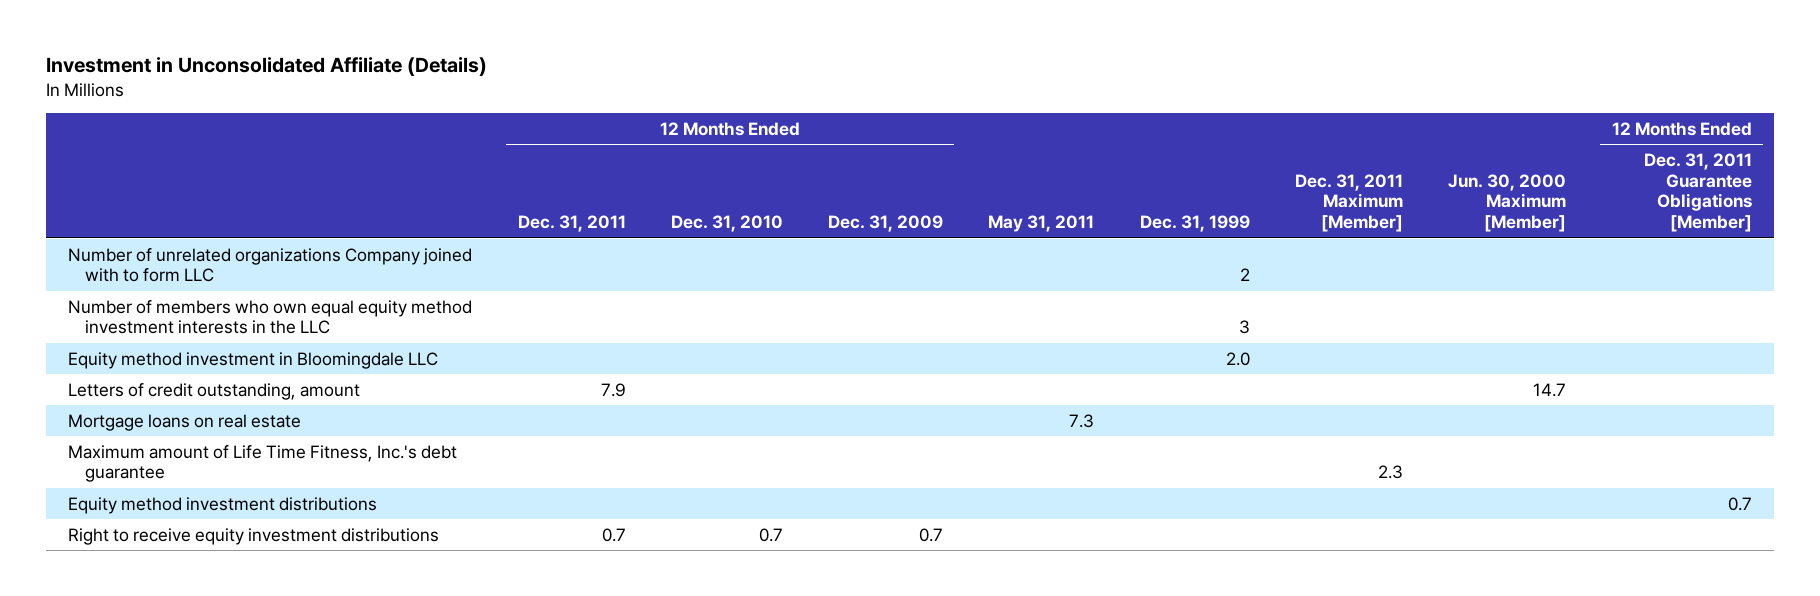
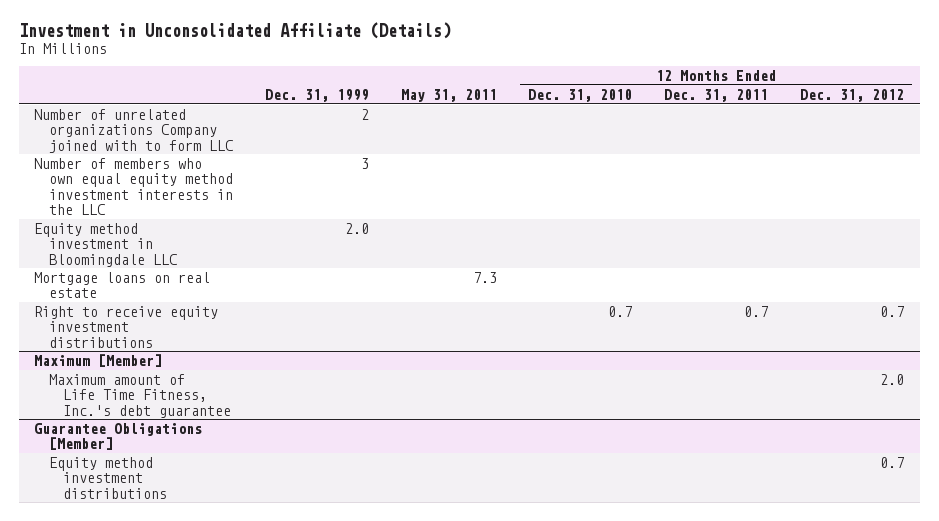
- | 12 Months Ended Dec. 31, 2011 | 12 Months Ended Dec. 31, 2010 | 12 Months Ended Dec. 31, 2009 | May 31, 2011 | Dec. 31, 1999 | Dec. 31, 2011 Maximum [Member] | Jun. 30, 2000 Maximum [Member] | 12 Months Ended Dec. 31, 2011 Guarantee Obligations [Member]
+ | Dec. 31, 1999 | May 31, 2011 | 12 Months Ended Dec. 31, 2010 | 12 Months Ended Dec. 31, 2011 | 12 Months Ended Dec. 31, 2012
- Letters of credit outstanding, amount | 7.9 | | | | | | 14.7 |
- Maximum amount of Life Time Fitness, Inc.'s debt guarantee | | | | | | 2.3 | |
- Equity method investment distributions | | | | | | | | 0.7
+ Maximum [Member]
+ Maximum amount of Life Time Fitness, Inc.'s debt guarantee | | | | | 2.0
+ Guarantee Obligations [Member]
+ Equity method investment distributions | | | | | 0.7

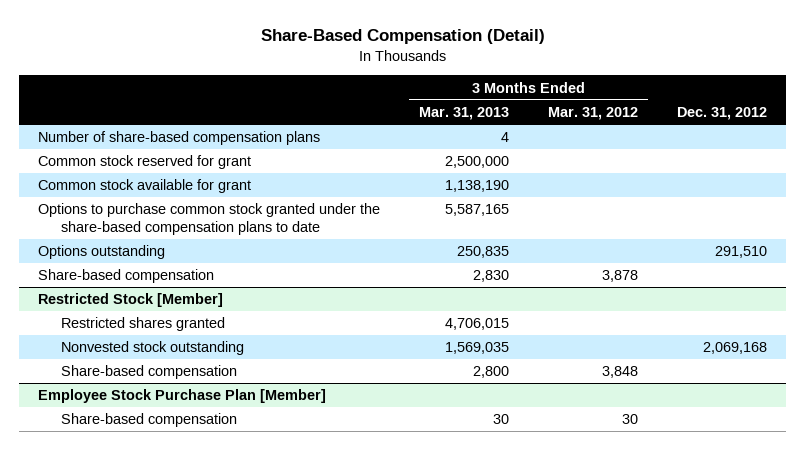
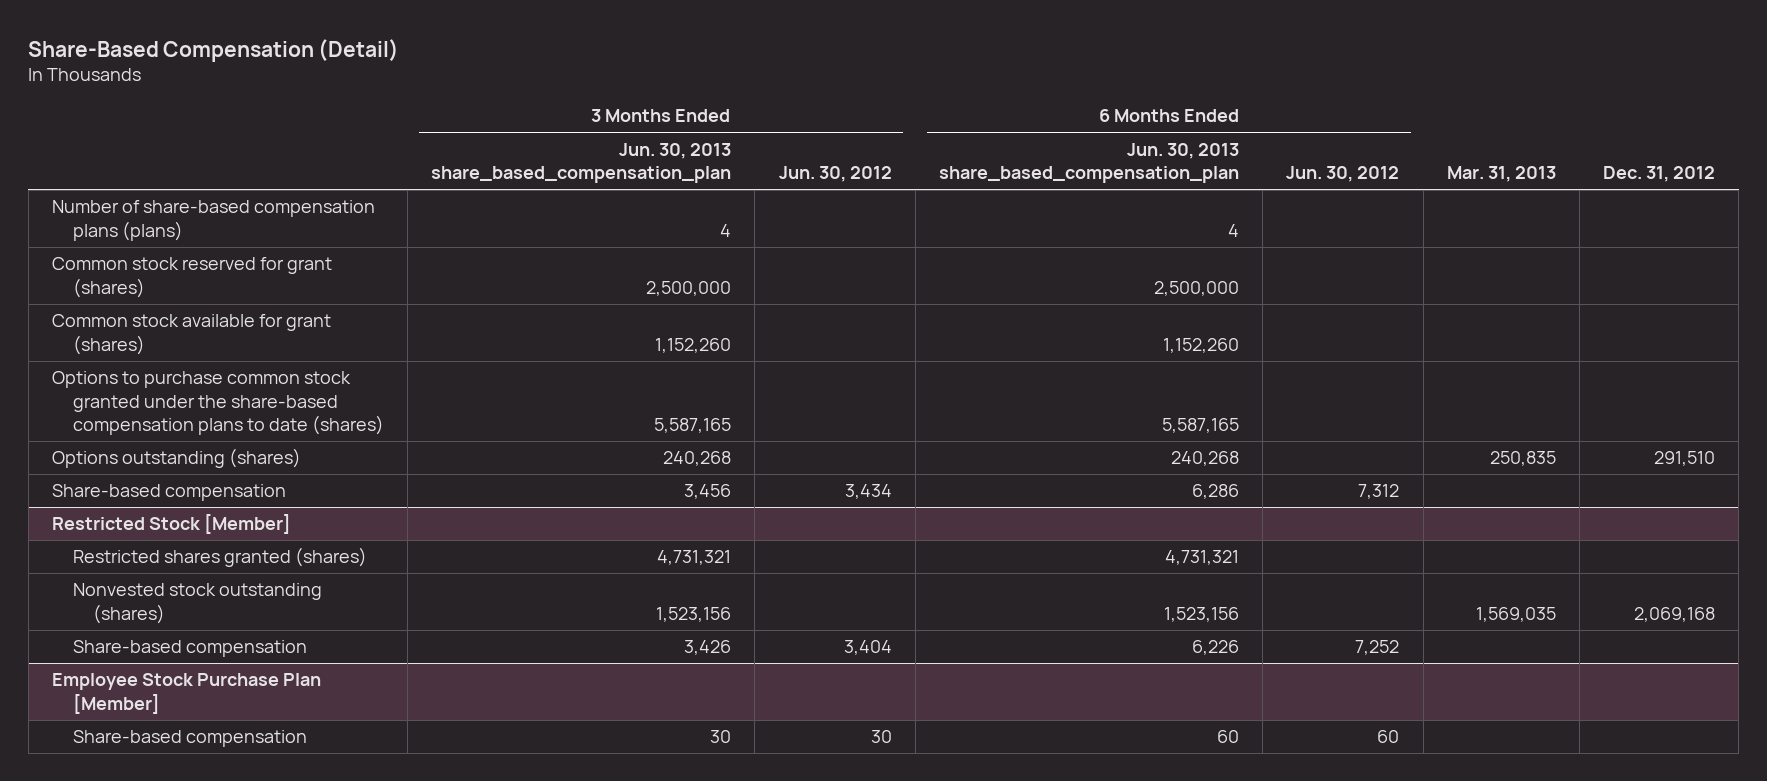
- | 3 Months Ended Mar. 31, 2013 | 3 Months Ended Mar. 31, 2012 | Dec. 31, 2012
+ | 3 Months Ended Jun. 30, 2013 share_based_compensation_plan | 3 Months Ended Jun. 30, 2012 | 6 Months Ended Jun. 30, 2013 share_based_compensation_plan | 6 Months Ended Jun. 30, 2012 | Mar. 31, 2013 | Dec. 31, 2012
- Number of share-based compensation plans | 4 | |
- Common stock reserved for grant | 2,500,000 | |
- Common stock available for grant | 1,138,190 | |
- Options to purchase common stock granted under the share-based compensation plans to date | 5,587,165 | |
- Options outstanding | 250,835 | | 291,510
+ Number of share-based compensation plans (plans) | 4 | | 4 | | |
+ Common stock reserved for grant (shares) | 2,500,000 | | 2,500,000 | | |
+ Common stock available for grant (shares) | 1,152,260 | | 1,152,260 | | |
+ Options to purchase common stock granted under the share-based compensation plans to date (shares) | 5,587,165 | | 5,587,165 | | |
+ Options outstanding (shares) | 240,268 | | 240,268 | | 250,835 | 291,510
@ Restricted Stock [Member]
- Restricted shares granted | 4,706,015 | |
- Nonvested stock outstanding | 1,569,035 | | 2,069,168
+ Restricted shares granted (shares) | 4,731,321 | | 4,731,321 | | |
+ Nonvested stock outstanding (shares) | 1,523,156 | | 1,523,156 | | 1,569,035 | 2,069,168

